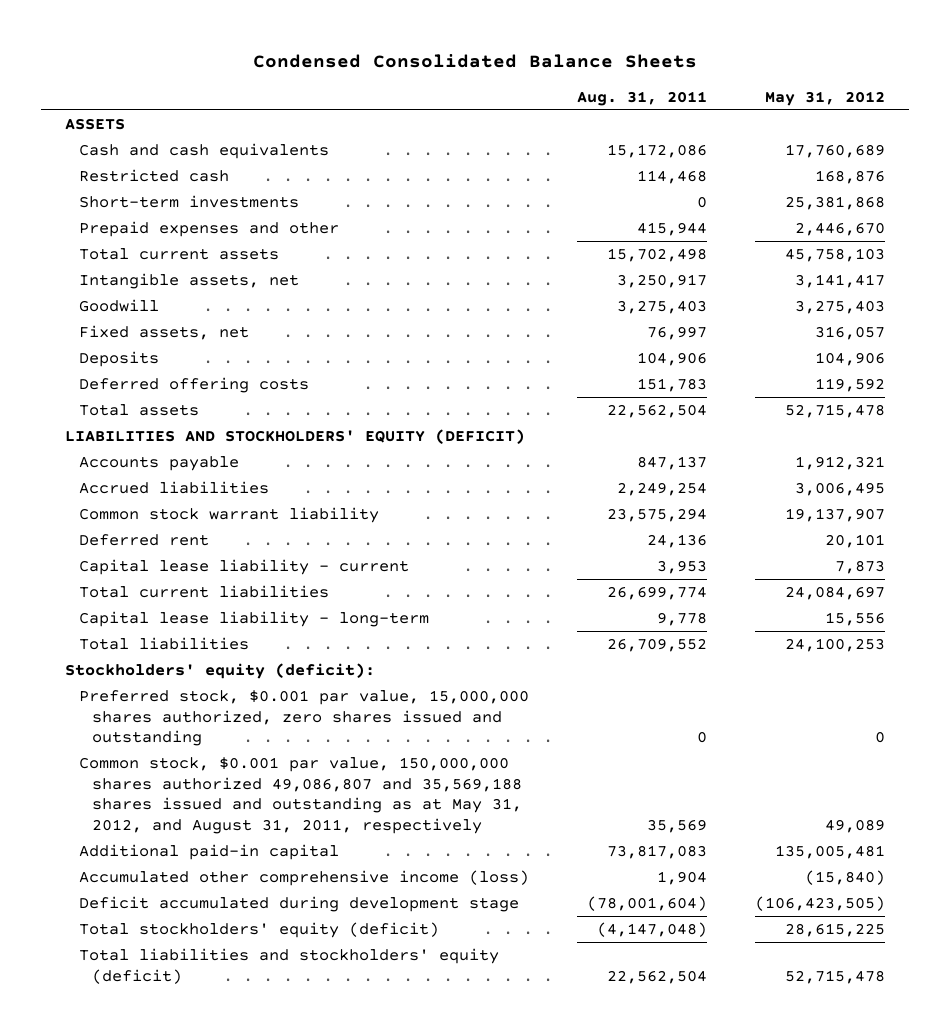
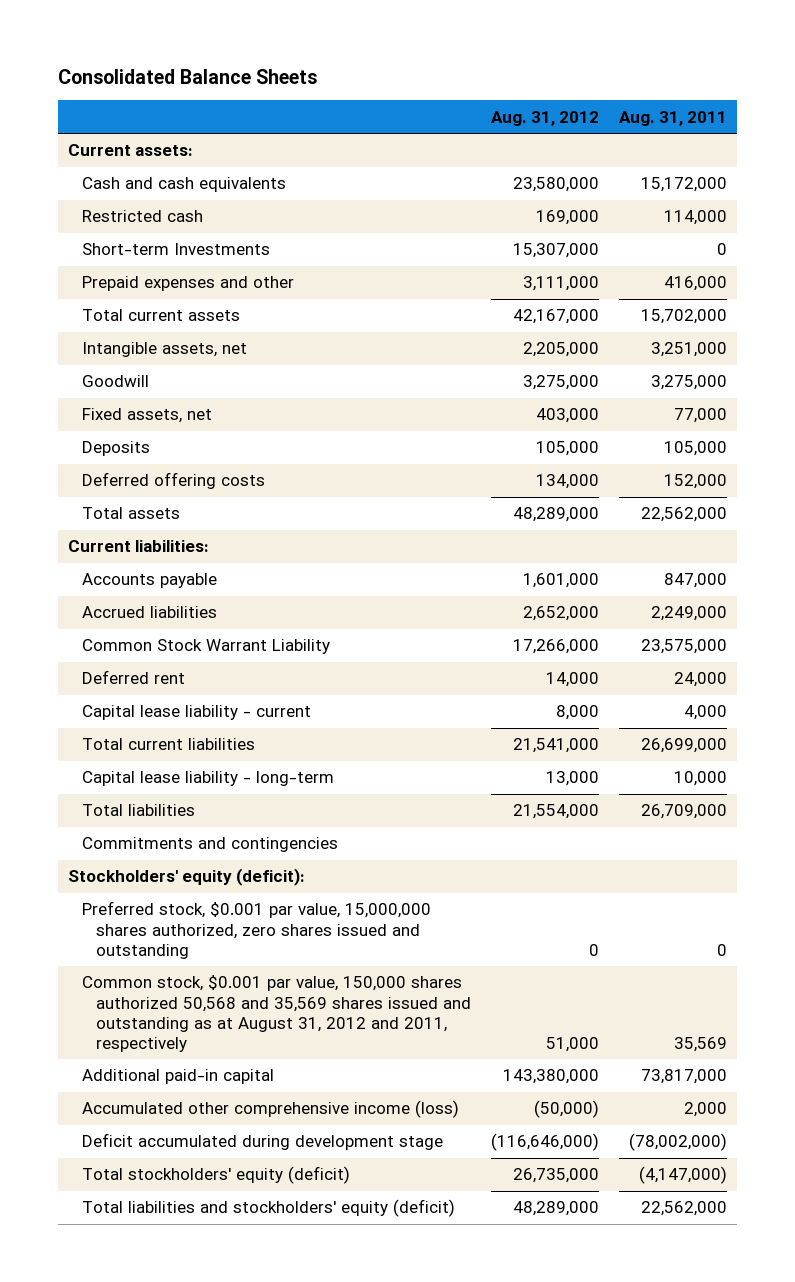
- Condensed Consolidated Balance Sheets
+ Consolidated Balance Sheets
- | Aug. 31, 2011 | May 31, 2012
+ | Aug. 31, 2012 | Aug. 31, 2011
- ASSETS
- Cash and cash equivalents | 15,172,086 | 17,760,689
- Restricted cash | 114,468 | 168,876
- Short-term investments | 0 | 25,381,868
- Prepaid expenses and other | 415,944 | 2,446,670
- Total current assets | 15,702,498 | 45,758,103
- Intangible assets, net | 3,250,917 | 3,141,417
- Goodwill | 3,275,403 | 3,275,403
- Fixed assets, net | 76,997 | 316,057
- Deposits | 104,906 | 104,906
- Deferred offering costs | 151,783 | 119,592
- Total assets | 22,562,504 | 52,715,478
- LIABILITIES AND STOCKHOLDERS' EQUITY (DEFICIT)
- Accounts payable | 847,137 | 1,912,321
- Accrued liabilities | 2,249,254 | 3,006,495
- Common stock warrant liability | 23,575,294 | 19,137,907
- Deferred rent | 24,136 | 20,101
- Capital lease liability - current | 3,953 | 7,873
- Total current liabilities | 26,699,774 | 24,084,697
- Capital lease liability - long-term | 9,778 | 15,556
- Total liabilities | 26,709,552 | 24,100,253
+ Current assets:
+ Cash and cash equivalents | 23,580,000 | 15,172,000
+ Restricted cash | 169,000 | 114,000
+ Short-term Investments | 15,307,000 | 0
+ Prepaid expenses and other | 3,111,000 | 416,000
+ Total current assets | 42,167,000 | 15,702,000
+ Intangible assets, net | 2,205,000 | 3,251,000
+ Goodwill | 3,275,000 | 3,275,000
+ Fixed assets, net | 403,000 | 77,000
+ Deposits | 105,000 | 105,000
+ Deferred offering costs | 134,000 | 152,000
+ Total assets | 48,289,000 | 22,562,000
+ Current liabilities:
+ Accounts payable | 1,601,000 | 847,000
+ Accrued liabilities | 2,652,000 | 2,249,000
+ Common Stock Warrant Liability | 17,266,000 | 23,575,000
+ Deferred rent | 14,000 | 24,000
+ Capital lease liability - current | 8,000 | 4,000
+ Total current liabilities | 21,541,000 | 26,699,000
+ Capital lease liability - long-term | 13,000 | 10,000
+ Total liabilities | 21,554,000 | 26,709,000
+ Commitments and contingencies
- Common stock, $0.001 par value, 150,000,000 shares authorized 49,086,807 and 35,569,188 shares issued and outstanding as at May 31, 2012, and August 31, 2011, respectively | 35,569 | 49,089
- Additional paid-in capital | 73,817,083 | 135,005,481
- Accumulated other comprehensive income (loss) | 1,904 | (15,840)
- Deficit accumulated during development stage | (78,001,604) | (106,423,505)
- Total stockholders' equity (deficit) | (4,147,048) | 28,615,225
- Total liabilities and stockholders' equity (deficit) | 22,562,504 | 52,715,478
+ Common stock, $0.001 par value, 150,000 shares authorized 50,568 and 35,569 shares issued and outstanding as at August 31, 2012 and 2011, respectively | 51,000 | 35,569
+ Additional paid-in capital | 143,380,000 | 73,817,000
+ Accumulated other comprehensive income (loss) | (50,000) | 2,000
+ Deficit accumulated during development stage | (116,646,000) | (78,002,000)
+ Total stockholders' equity (deficit) | 26,735,000 | (4,147,000)
+ Total liabilities and stockholders' equity (deficit) | 48,289,000 | 22,562,000

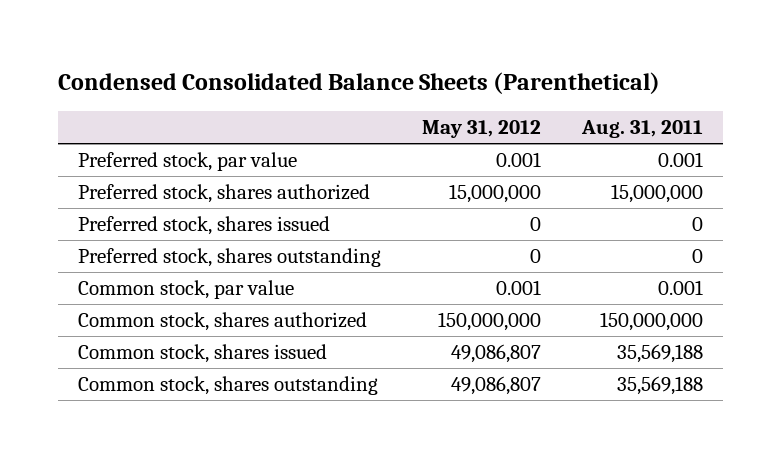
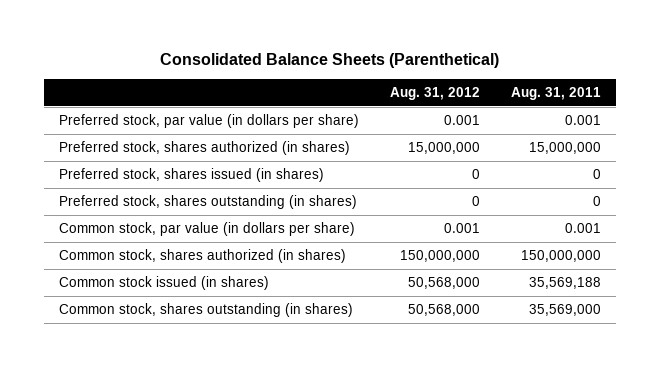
- Condensed Consolidated Balance Sheets (Parenthetical)
+ Consolidated Balance Sheets (Parenthetical)
- | May 31, 2012 | Aug. 31, 2011
+ | Aug. 31, 2012 | Aug. 31, 2011
- Preferred stock, par value | 0.001 | 0.001
- Preferred stock, shares authorized | 15,000,000 | 15,000,000
- Preferred stock, shares issued | 0 | 0
- Preferred stock, shares outstanding | 0 | 0
- Common stock, par value | 0.001 | 0.001
- Common stock, shares authorized | 150,000,000 | 150,000,000
- Common stock, shares issued | 49,086,807 | 35,569,188
- Common stock, shares outstanding | 49,086,807 | 35,569,188
+ Preferred stock, par value (in dollars per share) | 0.001 | 0.001
+ Preferred stock, shares authorized (in shares) | 15,000,000 | 15,000,000
+ Preferred stock, shares issued (in shares) | 0 | 0
+ Preferred stock, shares outstanding (in shares) | 0 | 0
+ Common stock, par value (in dollars per share) | 0.001 | 0.001
+ Common stock, shares authorized (in shares) | 150,000,000 | 150,000,000
+ Common stock issued (in shares) | 50,568,000 | 35,569,188
+ Common stock, shares outstanding (in shares) | 50,568,000 | 35,569,000

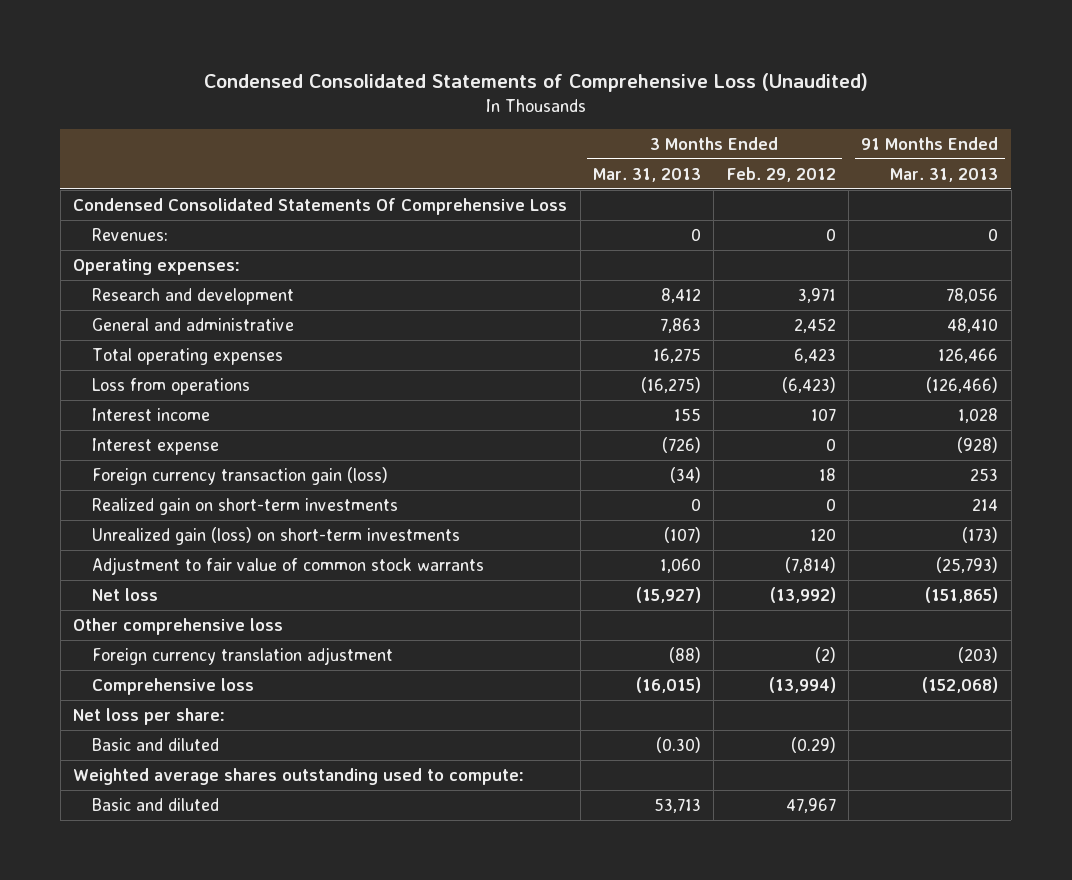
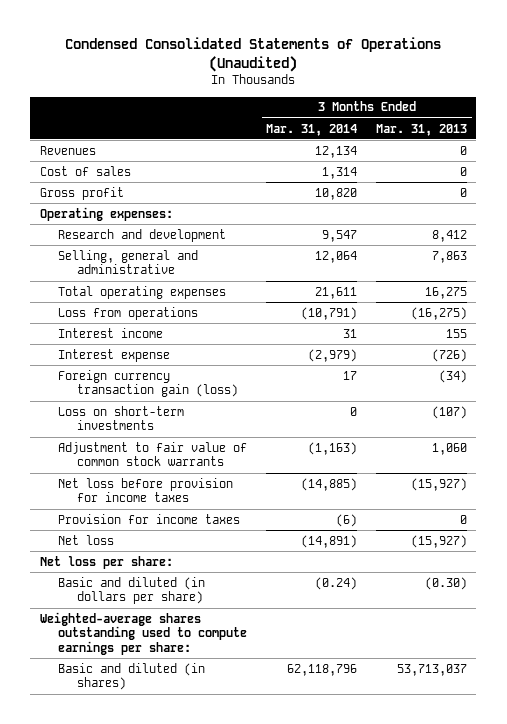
- Condensed Consolidated Statements of Comprehensive Loss (Unaudited)
+ Condensed Consolidated Statements of Operations (Unaudited)
- | 3 Months Ended Mar. 31, 2013 | 3 Months Ended Feb. 29, 2012 | 91 Months Ended Mar. 31, 2013
+ | 3 Months Ended Mar. 31, 2014 | 3 Months Ended Mar. 31, 2013
- Condensed Consolidated Statements Of Comprehensive Loss
- Revenues: | 0 | 0 | 0
+ Revenues | 12,134 | 0
+ Cost of sales | 1,314 | 0
+ Gross profit | 10,820 | 0
- General and administrative | 7,863 | 2,452 | 48,410
+ Selling, general and administrative | 12,064 | 7,863
- Realized gain on short-term investments | 0 | 0 | 214
- Unrealized gain (loss) on short-term investments | (107) | 120 | (173)
+ Loss on short-term investments | 0 | (107)
+ Net loss before provision for income taxes | (14,885) | (15,927)
+ Provision for income taxes | (6) | 0
- Other comprehensive loss
- Foreign currency translation adjustment | (88) | (2) | (203)
- Comprehensive loss | (16,015) | (13,994) | (152,068)
- Basic and diluted | (0.30) | (0.29) |
- Weighted average shares outstanding used to compute:
- Basic and diluted | 53,713 | 47,967 |
+ Basic and diluted (in dollars per share) | (0.24) | (0.30)
+ Weighted-average shares outstanding used to compute earnings per share:
+ Basic and diluted (in shares) | 62,118,796 | 53,713,037

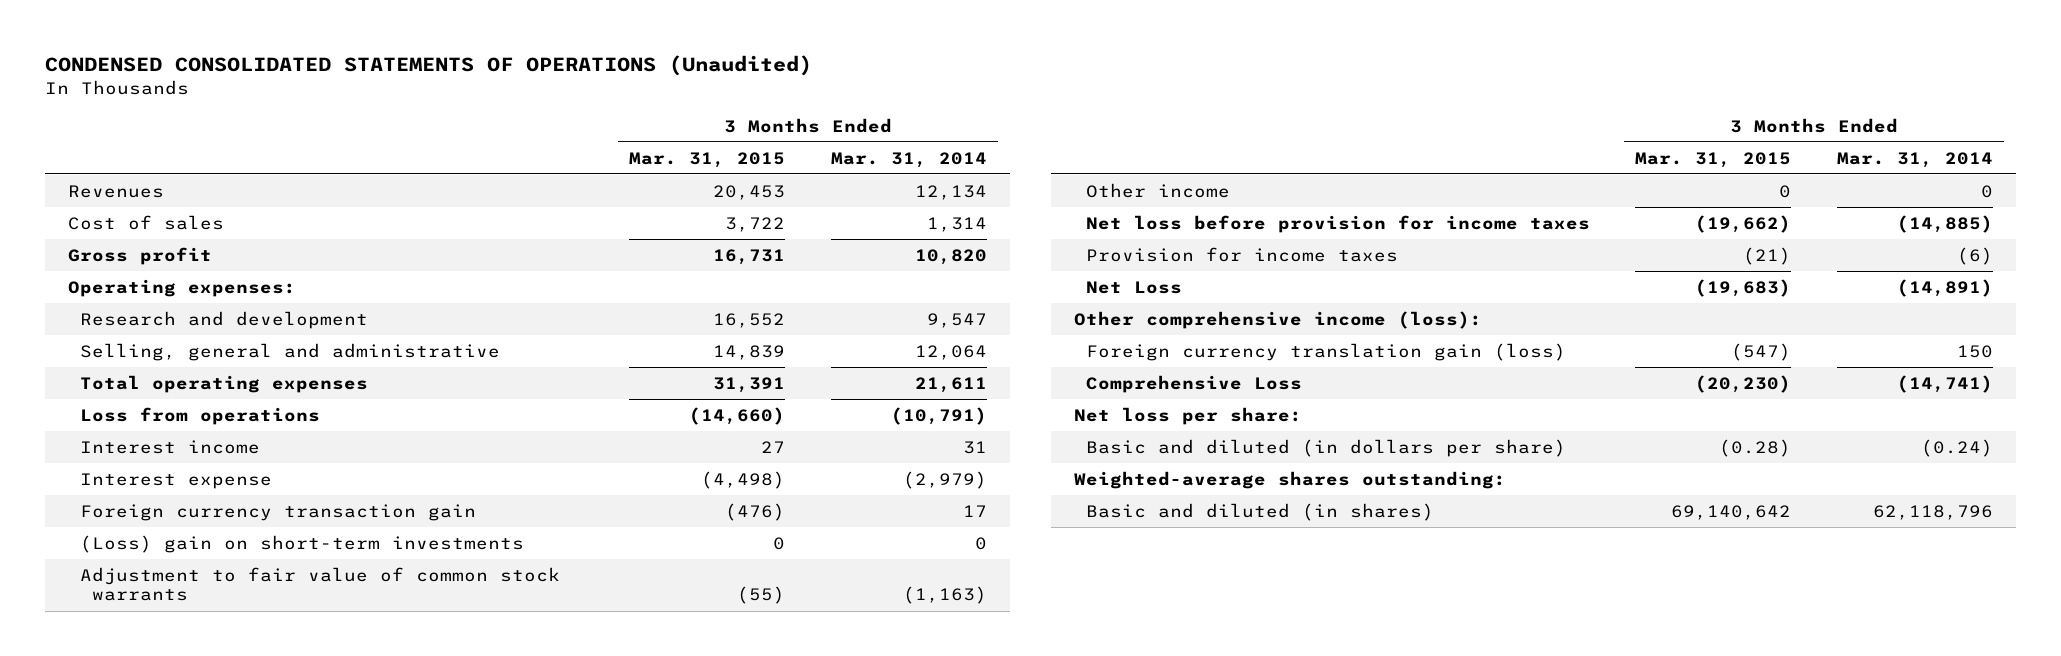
- Condensed Consolidated Statements of Operations (Unaudited)
+ CONDENSED CONSOLIDATED STATEMENTS OF OPERATIONS (Unaudited)
- | 3 Months Ended Mar. 31, 2014 | 3 Months Ended Mar. 31, 2013
+ | 3 Months Ended Mar. 31, 2015 | 3 Months Ended Mar. 31, 2014
- Foreign currency transaction gain (loss) | 17 | (34)
- Loss on short-term investments | 0 | (107)
+ Foreign currency transaction gain | (476) | 17
+ (Loss) gain on short-term investments | 0 | 0
+ Other income | 0 | 0
- Net loss | (14,891) | (15,927)
+ Net Loss | (19,683) | (14,891)
+ Other comprehensive income (loss):
+ Foreign currency translation gain (loss) | (547) | 150
+ Comprehensive Loss | (20,230) | (14,741)
- Weighted-average shares outstanding used to compute earnings per share:
+ Weighted-average shares outstanding:

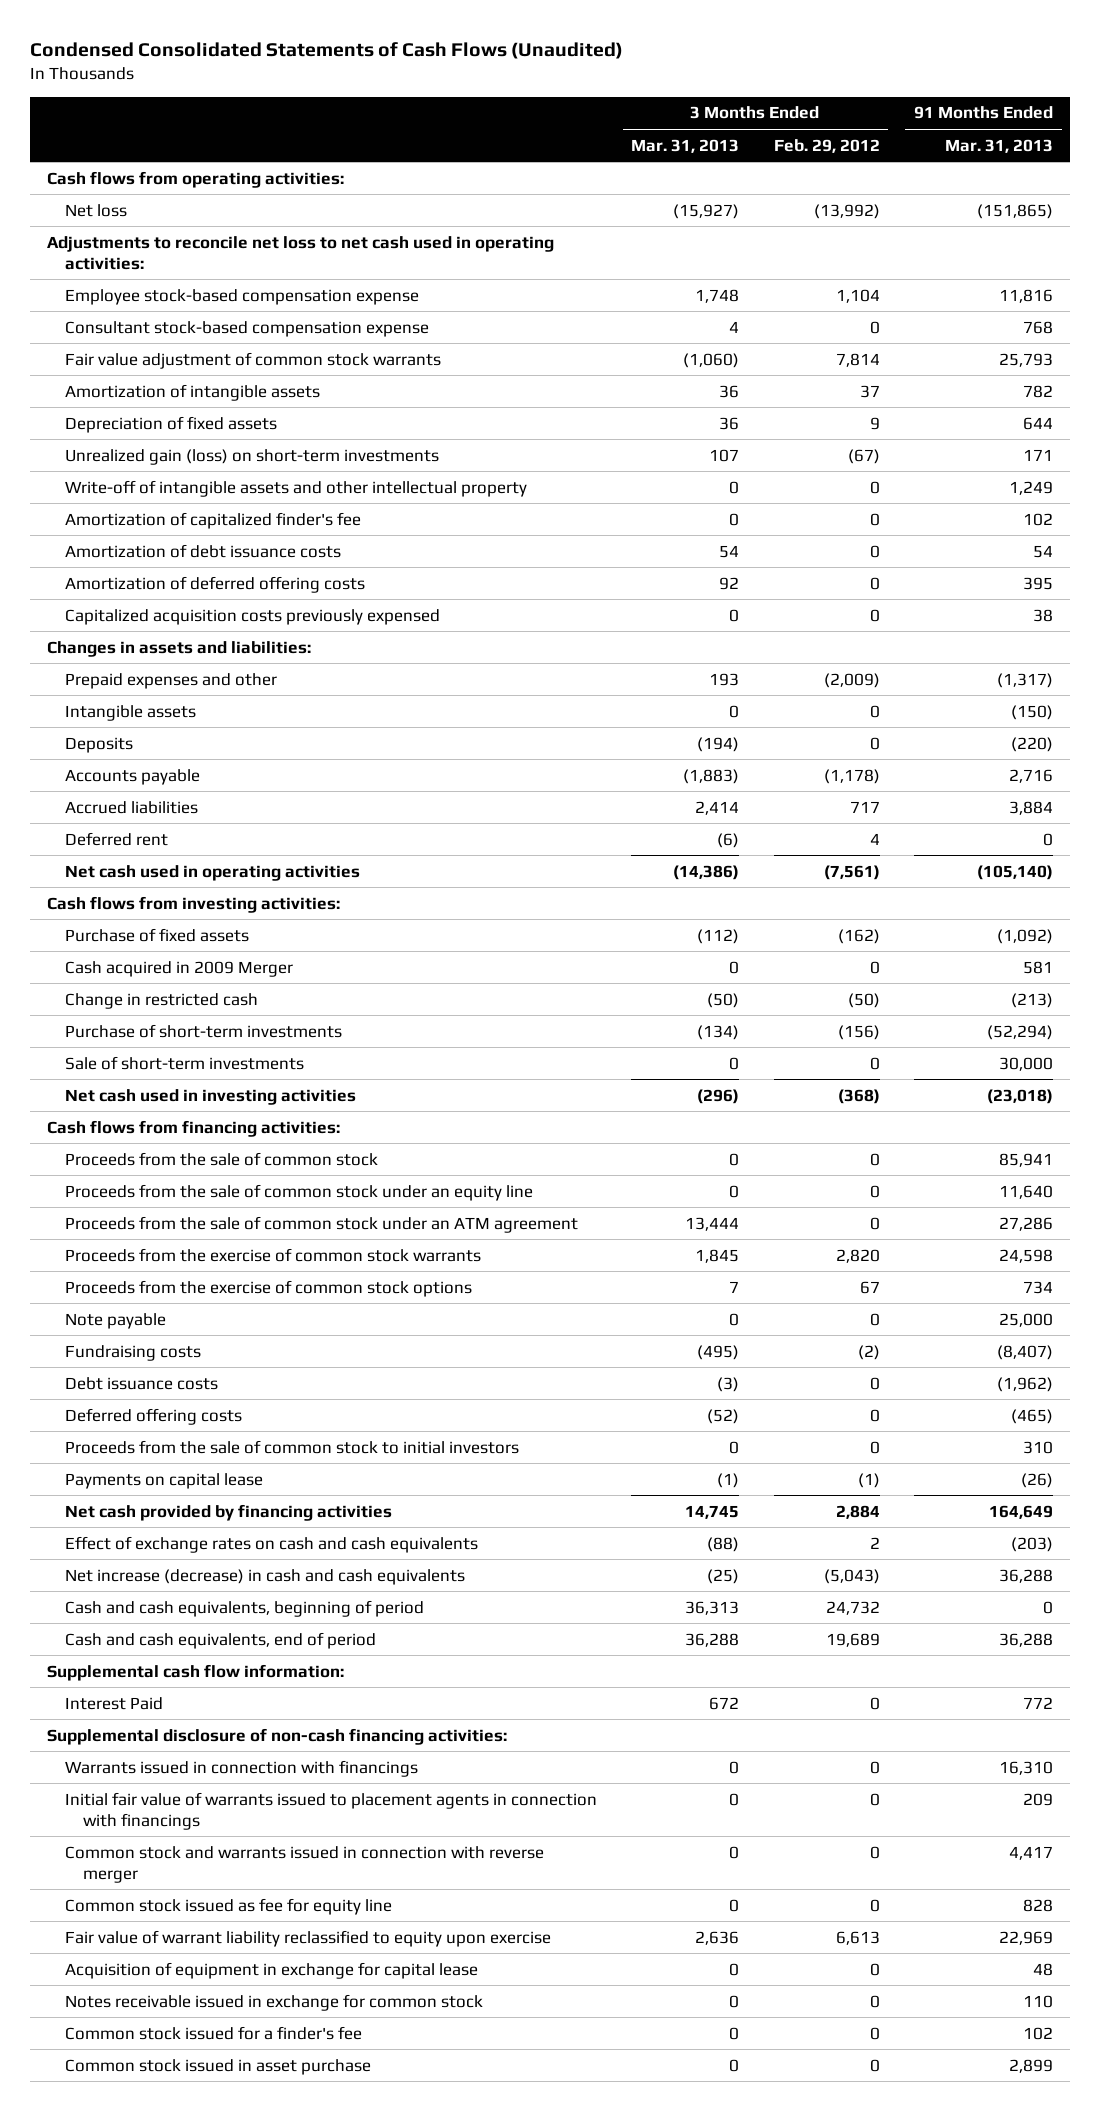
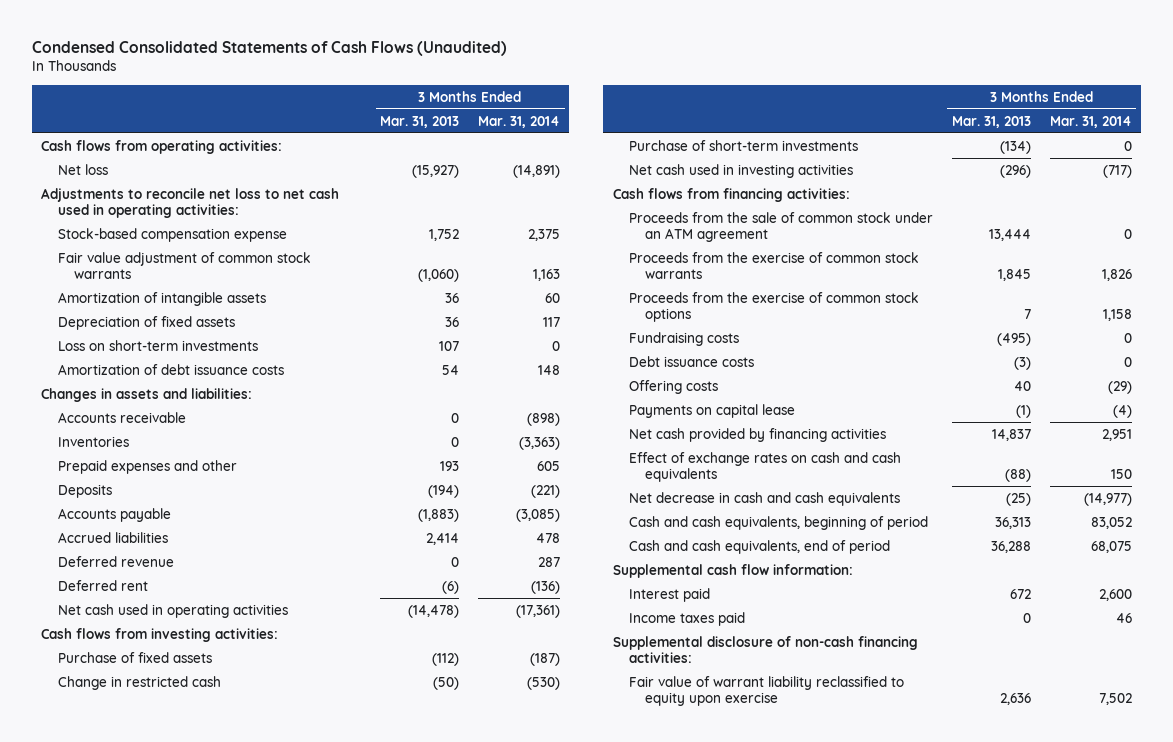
- | 3 Months Ended Mar. 31, 2013 | 3 Months Ended Feb. 29, 2012 | 91 Months Ended Mar. 31, 2013
+ | 3 Months Ended Mar. 31, 2013 | 3 Months Ended Mar. 31, 2014
- Employee stock-based compensation expense | 1,748 | 1,104 | 11,816
- Consultant stock-based compensation expense | 4 | 0 | 768
+ Stock-based compensation expense | 1,752 | 2,375
- Unrealized gain (loss) on short-term investments | 107 | (67) | 171
- Write-off of intangible assets and other intellectual property | 0 | 0 | 1,249
- Amortization of capitalized finder's fee | 0 | 0 | 102
+ Loss on short-term investments | 107 | 0
- Amortization of deferred offering costs | 92 | 0 | 395
- Capitalized acquisition costs previously expensed | 0 | 0 | 38
+ Accounts receivable | 0 | (898)
+ Inventories | 0 | (3,363)
- Intangible assets | 0 | 0 | (150)
+ Deferred revenue | 0 | 287
- Net cash used in operating activities | (14,386) | (7,561) | (105,140)
+ Net cash used in operating activities | (14,478) | (17,361)
- Cash acquired in 2009 Merger | 0 | 0 | 581
- Sale of short-term investments | 0 | 0 | 30,000
- Proceeds from the sale of common stock | 0 | 0 | 85,941
- Proceeds from the sale of common stock under an equity line | 0 | 0 | 11,640
- Note payable | 0 | 0 | 25,000
- Deferred offering costs | (52) | 0 | (465)
- Proceeds from the sale of common stock to initial investors | 0 | 0 | 310
+ Offering costs | 40 | (29)
- Net cash provided by financing activities | 14,745 | 2,884 | 164,649
+ Net cash provided by financing activities | 14,837 | 2,951
- Net increase (decrease) in cash and cash equivalents | (25) | (5,043) | 36,288
+ Net decrease in cash and cash equivalents | (25) | (14,977)
- Interest Paid | 672 | 0 | 772
+ Interest paid | 672 | 2,600
+ Income taxes paid | 0 | 46
- Warrants issued in connection with financings | 0 | 0 | 16,310
- Initial fair value of warrants issued to placement agents in connection with financings | 0 | 0 | 209
- Common stock and warrants issued in connection with reverse merger | 0 | 0 | 4,417
- Common stock issued as fee for equity line | 0 | 0 | 828
- Acquisition of equipment in exchange for capital lease | 0 | 0 | 48
- Notes receivable issued in exchange for common stock | 0 | 0 | 110
- Common stock issued for a finder's fee | 0 | 0 | 102
- Common stock issued in asset purchase | 0 | 0 | 2,899

